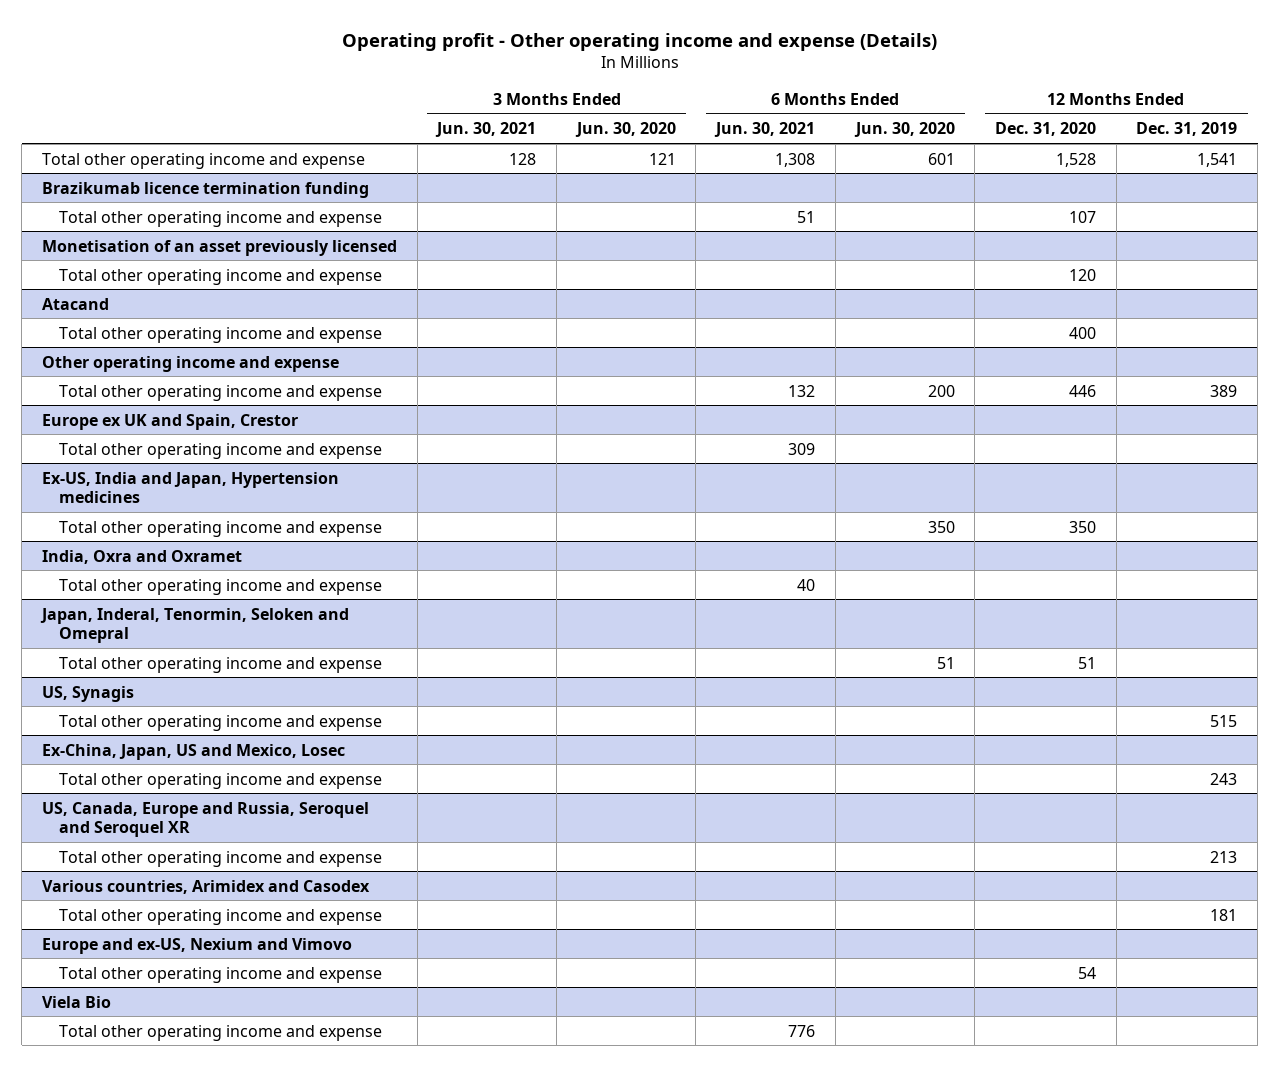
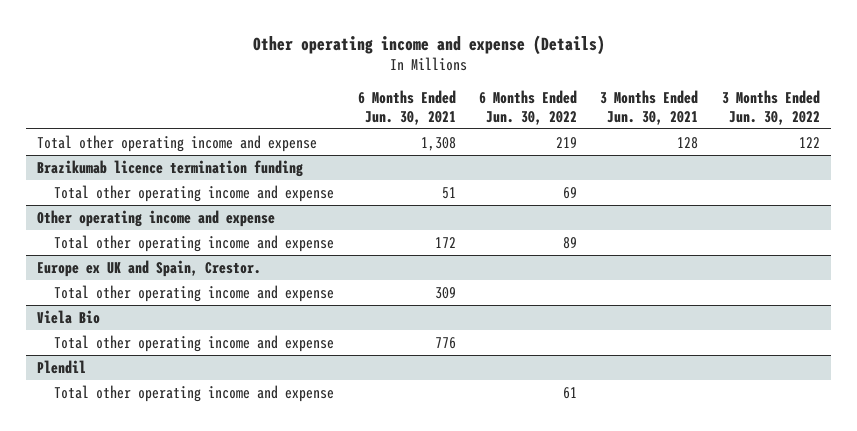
- Operating profit - Other operating income and expense (Details)
+ Other operating income and expense (Details)
- | 3 Months Ended Jun. 30, 2021 | 3 Months Ended Jun. 30, 2020 | 6 Months Ended Jun. 30, 2021 | 6 Months Ended Jun. 30, 2020 | 12 Months Ended Dec. 31, 2020 | 12 Months Ended Dec. 31, 2019
+ | 6 Months Ended Jun. 30, 2021 | 6 Months Ended Jun. 30, 2022 | 3 Months Ended Jun. 30, 2021 | 3 Months Ended Jun. 30, 2022
- Monetisation of an asset previously licensed
- Total other operating income and expense | | | | | 120 |
- Atacand
- Total other operating income and expense | | | | | 400 |
@ Other operating income and expense
- Total other operating income and expense | | | 132 | 200 | 446 | 389
- Europe ex UK and Spain, Crestor
@ Other operating income and expense
+ Total other operating income and expense | 172 | 89 | |
+ Europe ex UK and Spain, Crestor.
- Ex-US, India and Japan, Hypertension medicines
- Total other operating income and expense | | | | 350 | 350 |
- India, Oxra and Oxramet
- Total other operating income and expense | | | 40 | | |
- Japan, Inderal, Tenormin, Seloken and Omepral
- Total other operating income and expense | | | | 51 | 51 |
- US, Synagis
- Total other operating income and expense | | | | | | 515
- Ex-China, Japan, US and Mexico, Losec
- Total other operating income and expense | | | | | | 243
- US, Canada, Europe and Russia, Seroquel and Seroquel XR
- Total other operating income and expense | | | | | | 213
- Various countries, Arimidex and Casodex
- Total other operating income and expense | | | | | | 181
- Europe and ex-US, Nexium and Vimovo
- Total other operating income and expense | | | | | 54 |
+ Plendil
+ Total other operating income and expense | | 61 | |

